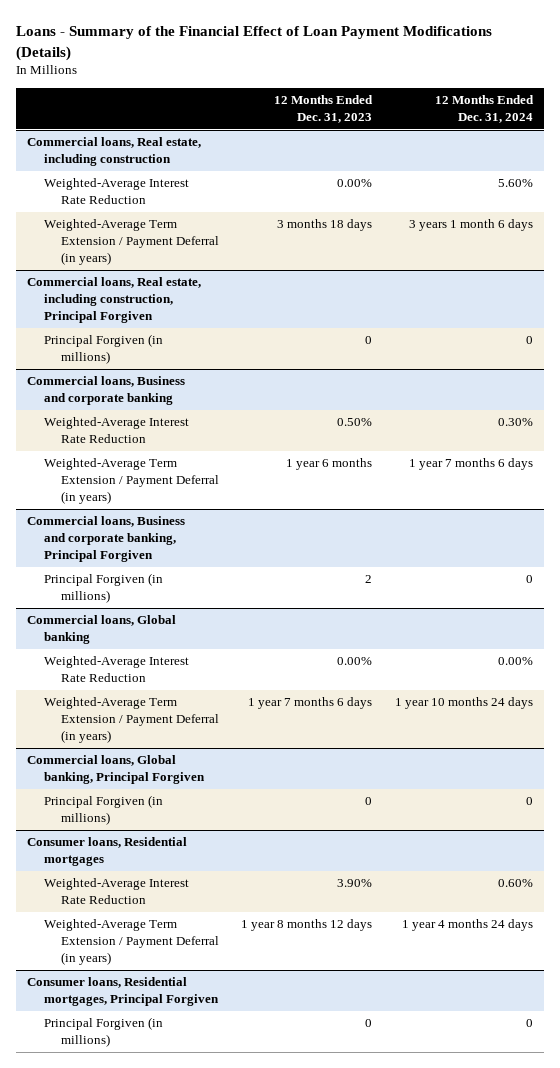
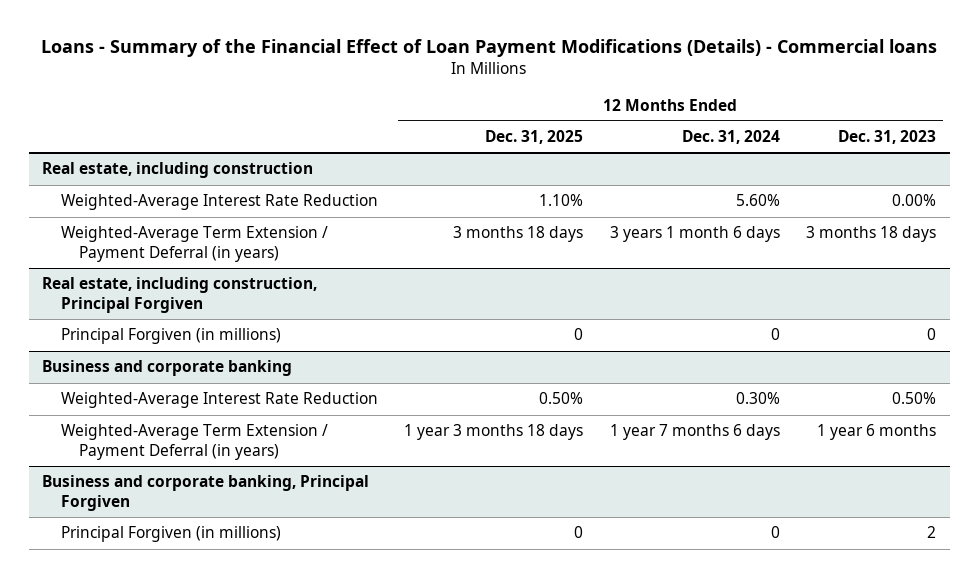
- Loans - Summary of the Financial Effect of Loan Payment Modifications (Details)
+ Loans - Summary of the Financial Effect of Loan Payment Modifications (Details) - Commercial loans
- | 12 Months Ended Dec. 31, 2023 | 12 Months Ended Dec. 31, 2024
+ | 12 Months Ended Dec. 31, 2025 | 12 Months Ended Dec. 31, 2024 | 12 Months Ended Dec. 31, 2023
- Commercial loans, Real estate, including construction
+ Real estate, including construction
- Commercial loans, Real estate, including construction, Principal Forgiven
+ Real estate, including construction, Principal Forgiven
- Commercial loans, Business and corporate banking
+ Business and corporate banking
- Commercial loans, Business and corporate banking, Principal Forgiven
+ Business and corporate banking, Principal Forgiven
- Commercial loans, Global banking
- Weighted-Average Interest Rate Reduction | 0.00% | 0.00%
- Weighted-Average Term Extension / Payment Deferral (in years) | 1 year 7 months 6 days | 1 year 10 months 24 days
- Commercial loans, Global banking, Principal Forgiven
- Principal Forgiven (in millions) | 0 | 0
- Consumer loans, Residential mortgages
- Weighted-Average Interest Rate Reduction | 3.90% | 0.60%
- Weighted-Average Term Extension / Payment Deferral (in years) | 1 year 8 months 12 days | 1 year 4 months 24 days
- Consumer loans, Residential mortgages, Principal Forgiven
- Principal Forgiven (in millions) | 0 | 0

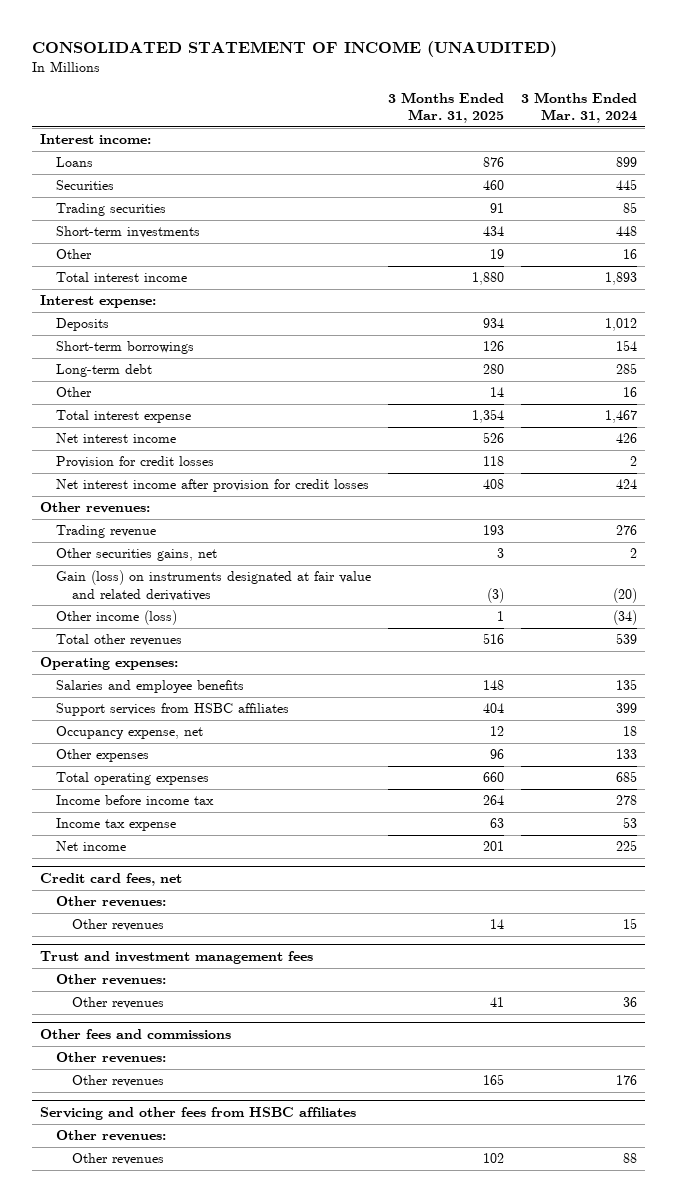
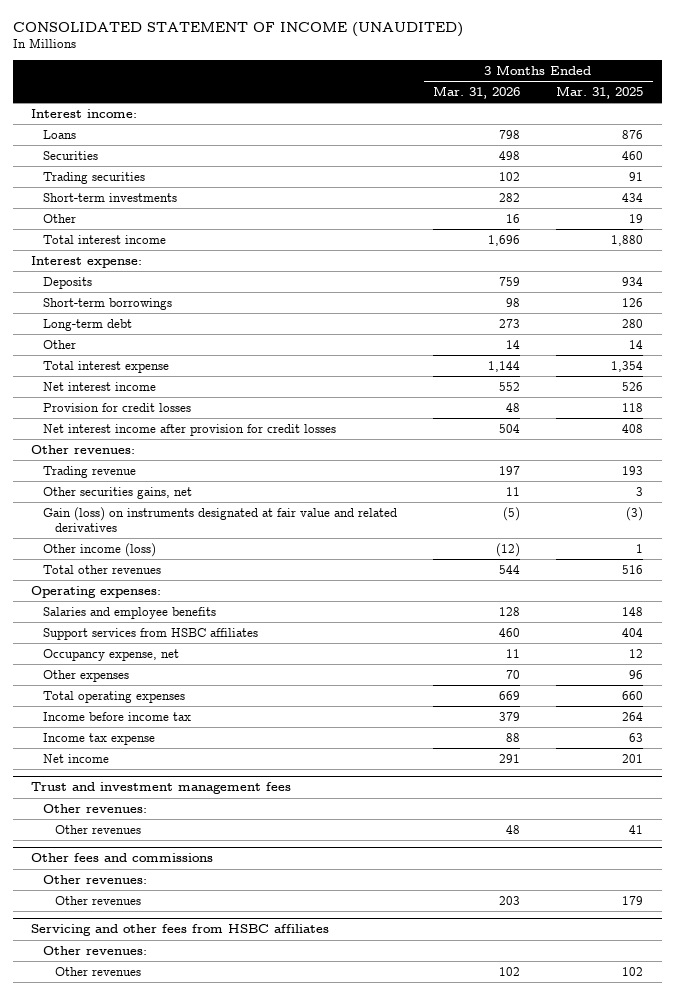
- | 3 Months Ended Mar. 31, 2025 | 3 Months Ended Mar. 31, 2024
+ | 3 Months Ended Mar. 31, 2026 | 3 Months Ended Mar. 31, 2025
- Credit card fees, net
- Other revenues:
- Other revenues | 14 | 15
@ Other fees and commissions
- Other revenues | 165 | 176
+ Other revenues | 203 | 179

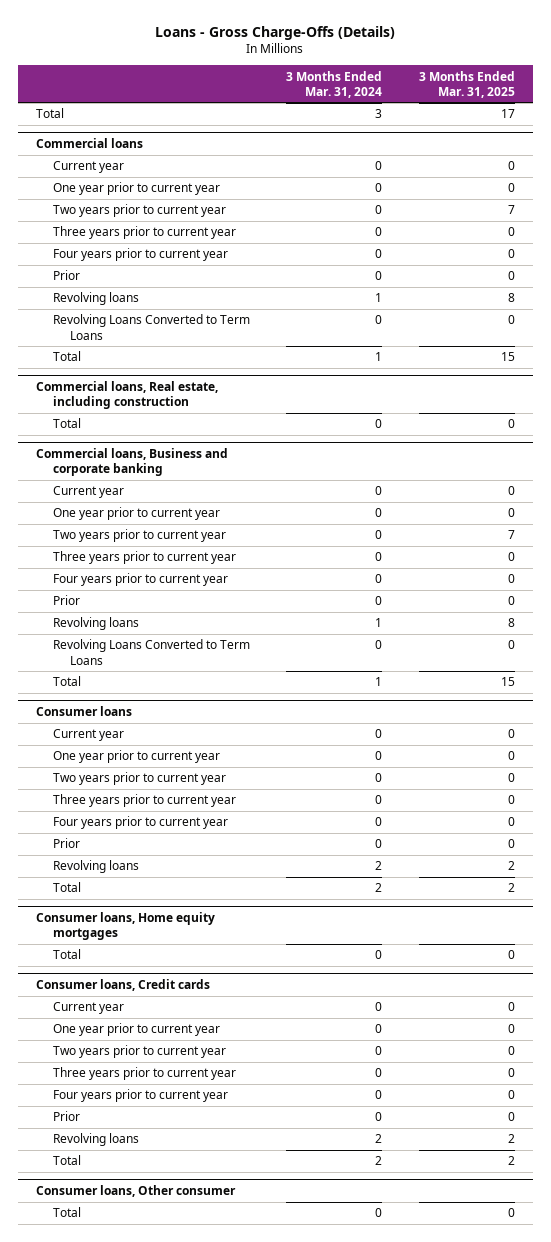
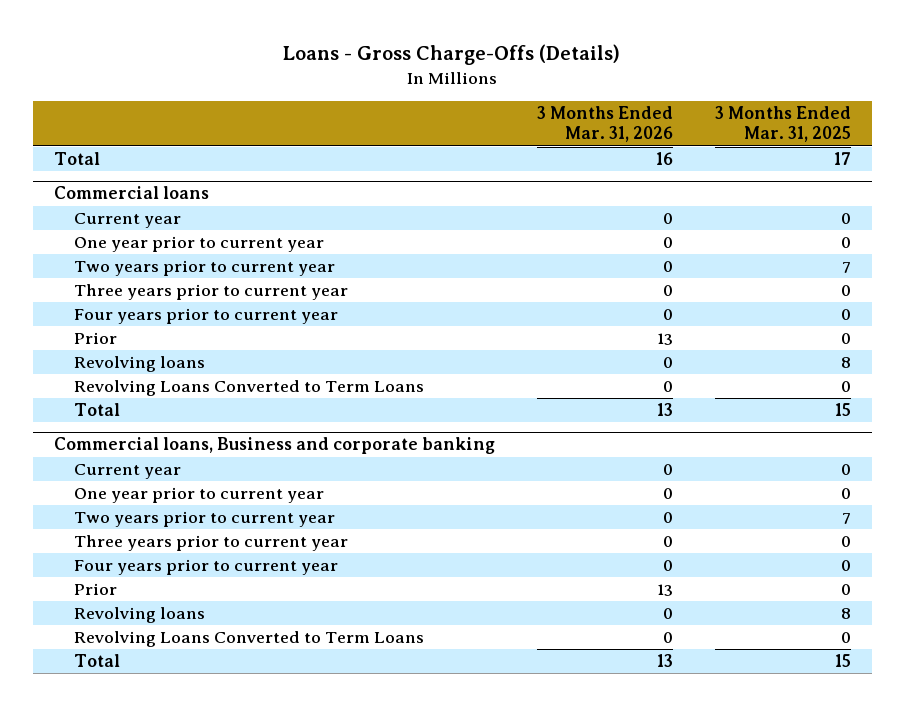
- | 3 Months Ended Mar. 31, 2024 | 3 Months Ended Mar. 31, 2025
+ | 3 Months Ended Mar. 31, 2026 | 3 Months Ended Mar. 31, 2025
- Commercial loans, Real estate, including construction
- Total | 0 | 0
- Consumer loans
- Current year | 0 | 0
- One year prior to current year | 0 | 0
- Two years prior to current year | 0 | 0
- Three years prior to current year | 0 | 0
- Four years prior to current year | 0 | 0
- Prior | 0 | 0
- Revolving loans | 2 | 2
- Total | 2 | 2
- Consumer loans, Home equity mortgages
- Total | 0 | 0
- Consumer loans, Credit cards
- Current year | 0 | 0
- One year prior to current year | 0 | 0
- Two years prior to current year | 0 | 0
- Three years prior to current year | 0 | 0
- Four years prior to current year | 0 | 0
- Prior | 0 | 0
- Revolving loans | 2 | 2
- Total | 2 | 2
- Consumer loans, Other consumer
- Total | 0 | 0

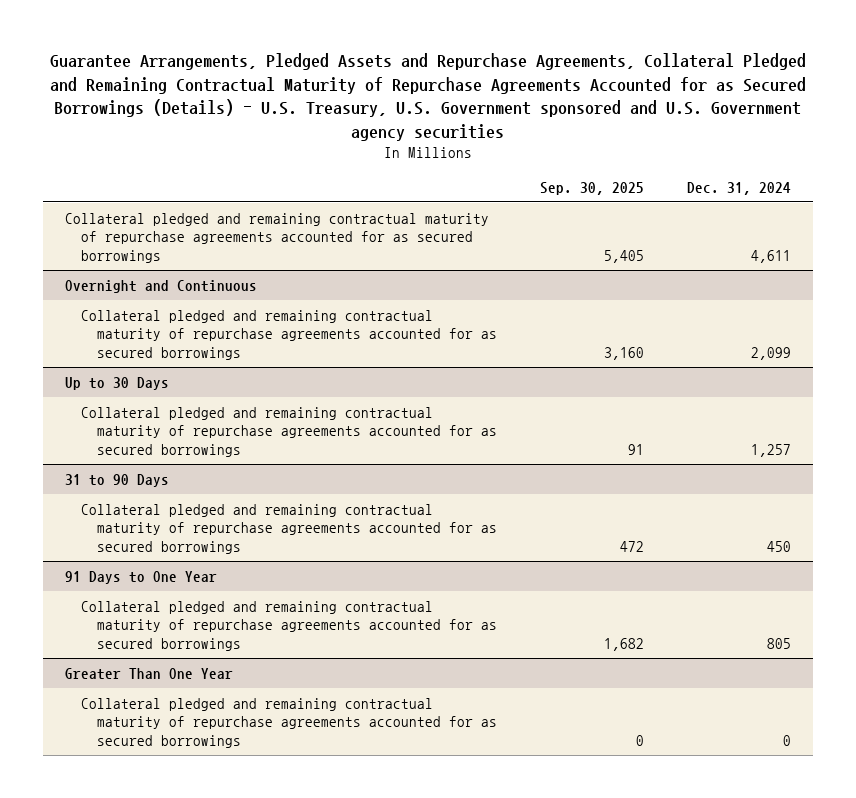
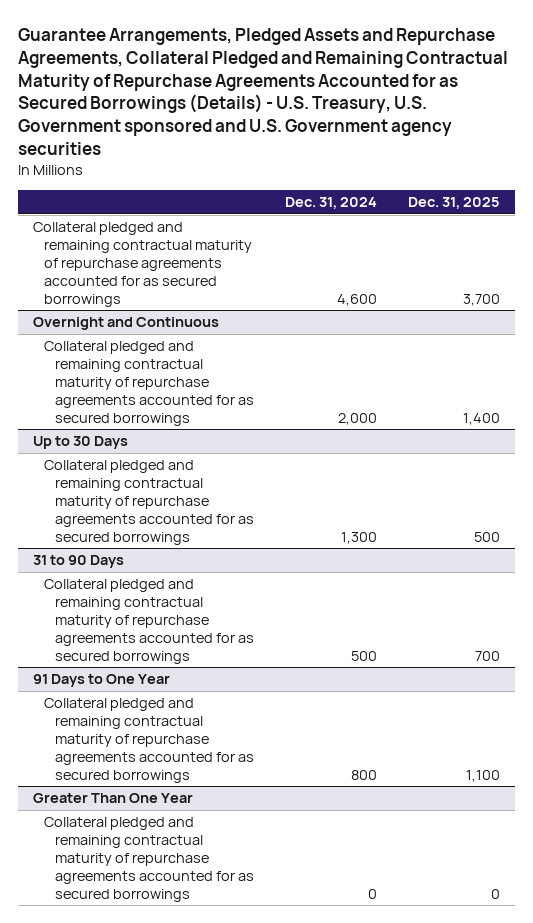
- | Sep. 30, 2025 | Dec. 31, 2024
+ | Dec. 31, 2024 | Dec. 31, 2025
- Collateral pledged and remaining contractual maturity of repurchase agreements accounted for as secured borrowings | 5,405 | 4,611
+ Collateral pledged and remaining contractual maturity of repurchase agreements accounted for as secured borrowings | 4,600 | 3,700
@ Overnight and Continuous
- Collateral pledged and remaining contractual maturity of repurchase agreements accounted for as secured borrowings | 3,160 | 2,099
+ Collateral pledged and remaining contractual maturity of repurchase agreements accounted for as secured borrowings | 2,000 | 1,400
@ Up to 30 Days
- Collateral pledged and remaining contractual maturity of repurchase agreements accounted for as secured borrowings | 91 | 1,257
+ Collateral pledged and remaining contractual maturity of repurchase agreements accounted for as secured borrowings | 1,300 | 500
@ 31 to 90 Days
- Collateral pledged and remaining contractual maturity of repurchase agreements accounted for as secured borrowings | 472 | 450
+ Collateral pledged and remaining contractual maturity of repurchase agreements accounted for as secured borrowings | 500 | 700
@ 91 Days to One Year
- Collateral pledged and remaining contractual maturity of repurchase agreements accounted for as secured borrowings | 1,682 | 805
+ Collateral pledged and remaining contractual maturity of repurchase agreements accounted for as secured borrowings | 800 | 1,100

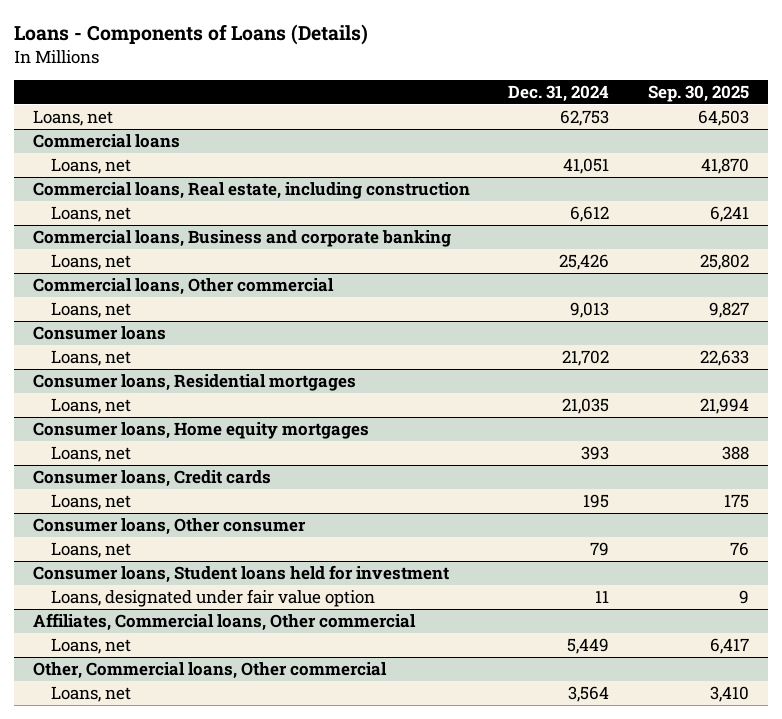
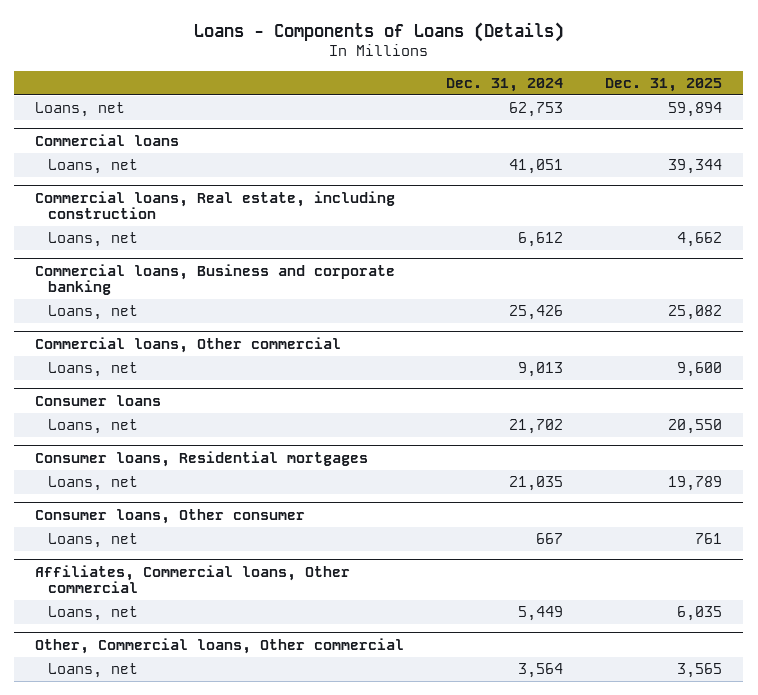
- | Dec. 31, 2024 | Sep. 30, 2025
+ | Dec. 31, 2024 | Dec. 31, 2025
- Consumer loans, Home equity mortgages
- Loans, net | 393 | 388
- Consumer loans, Credit cards
- Loans, net | 195 | 175
@ Consumer loans, Other consumer
- Loans, net | 79 | 76
- Consumer loans, Student loans held for investment
- Loans, designated under fair value option | 11 | 9
@ Consumer loans, Other consumer
+ Loans, net | 667 | 761

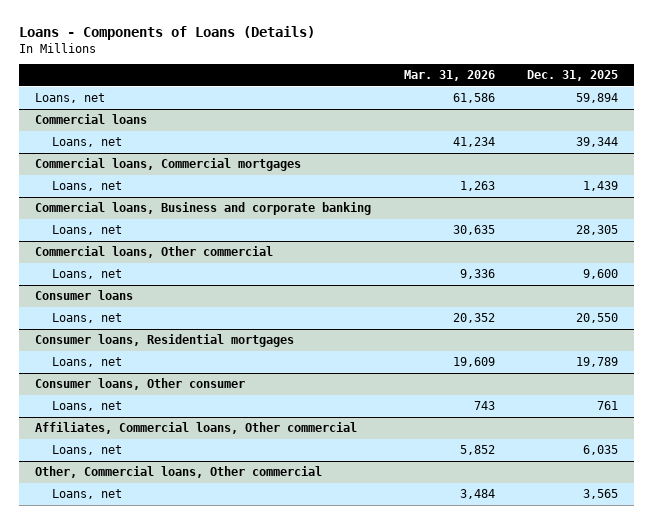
- | Dec. 31, 2024 | Dec. 31, 2025
+ | Mar. 31, 2026 | Dec. 31, 2025
- Commercial loans, Real estate, including construction
- Loans, net | 6,612 | 4,662
+ Commercial loans, Commercial mortgages
+ Loans, net | 1,263 | 1,439
@ Commercial loans, Business and corporate banking
- Loans, net | 25,426 | 25,082
+ Loans, net | 30,635 | 28,305

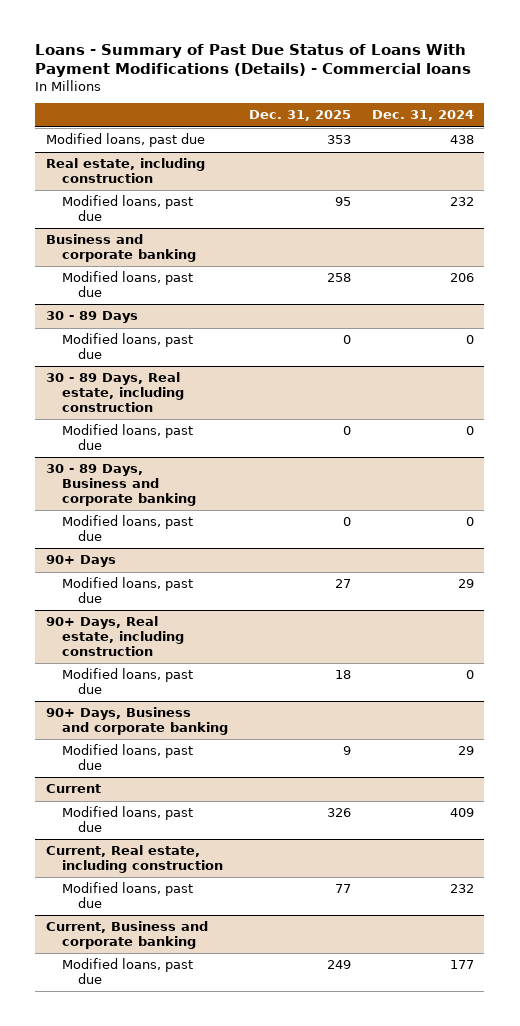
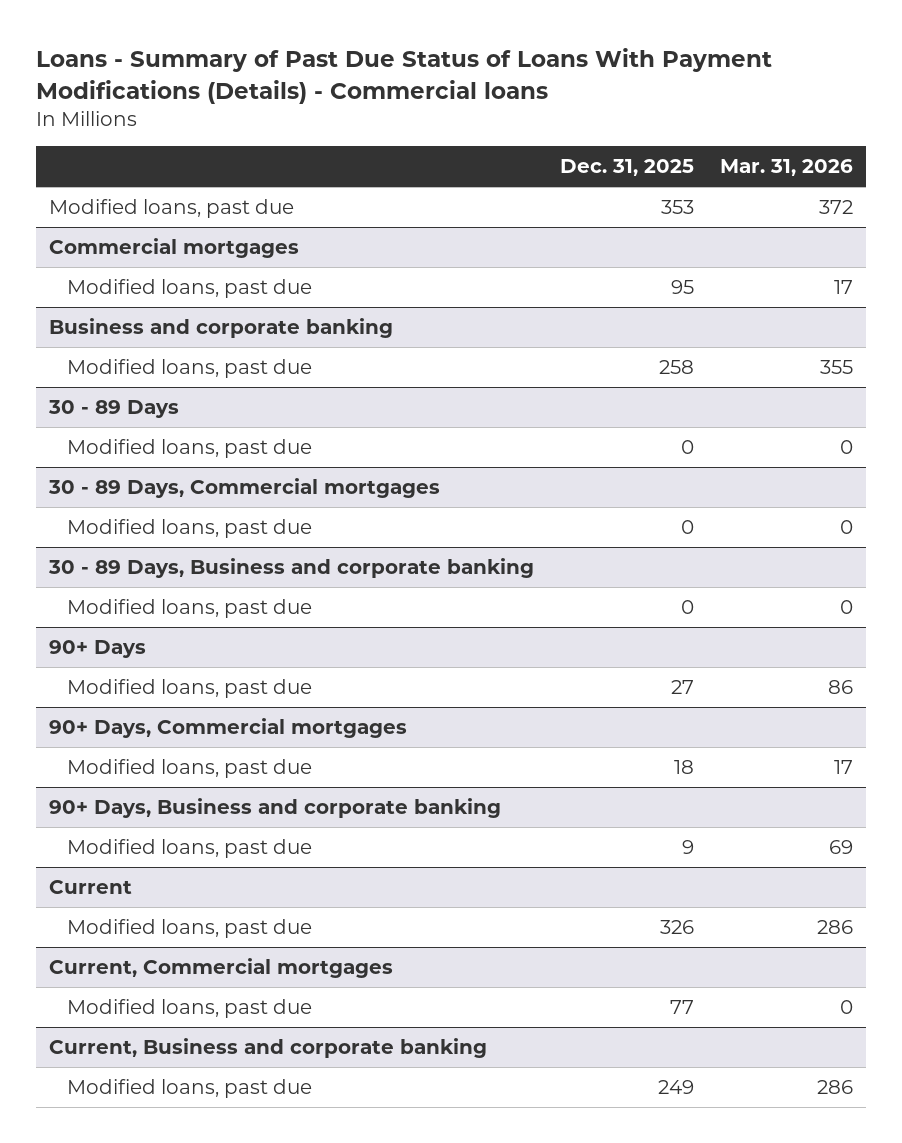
- | Dec. 31, 2025 | Dec. 31, 2024
+ | Dec. 31, 2025 | Mar. 31, 2026
- Real estate, including construction
+ Commercial mortgages
- 30 - 89 Days, Real estate, including construction
+ 30 - 89 Days, Commercial mortgages
- 90+ Days, Real estate, including construction
+ 90+ Days, Commercial mortgages
- Current, Real estate, including construction
+ Current, Commercial mortgages

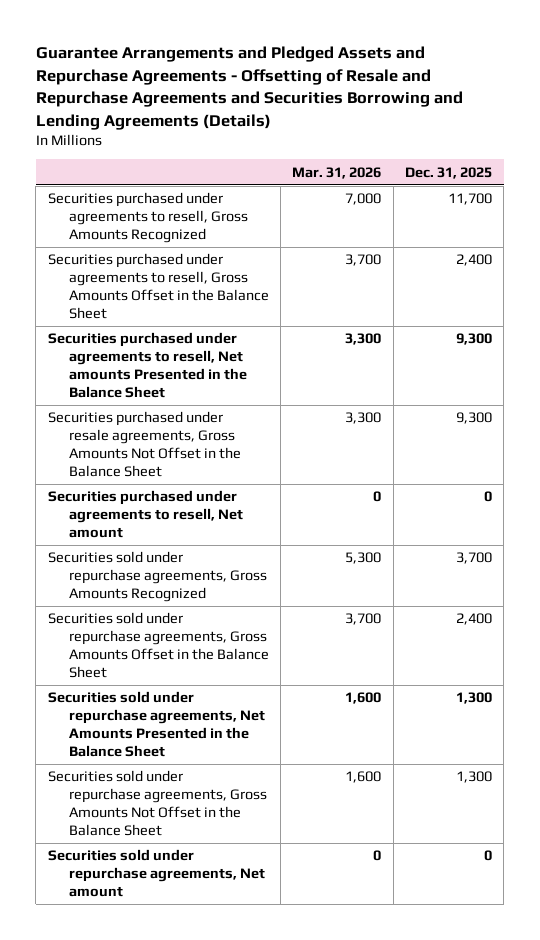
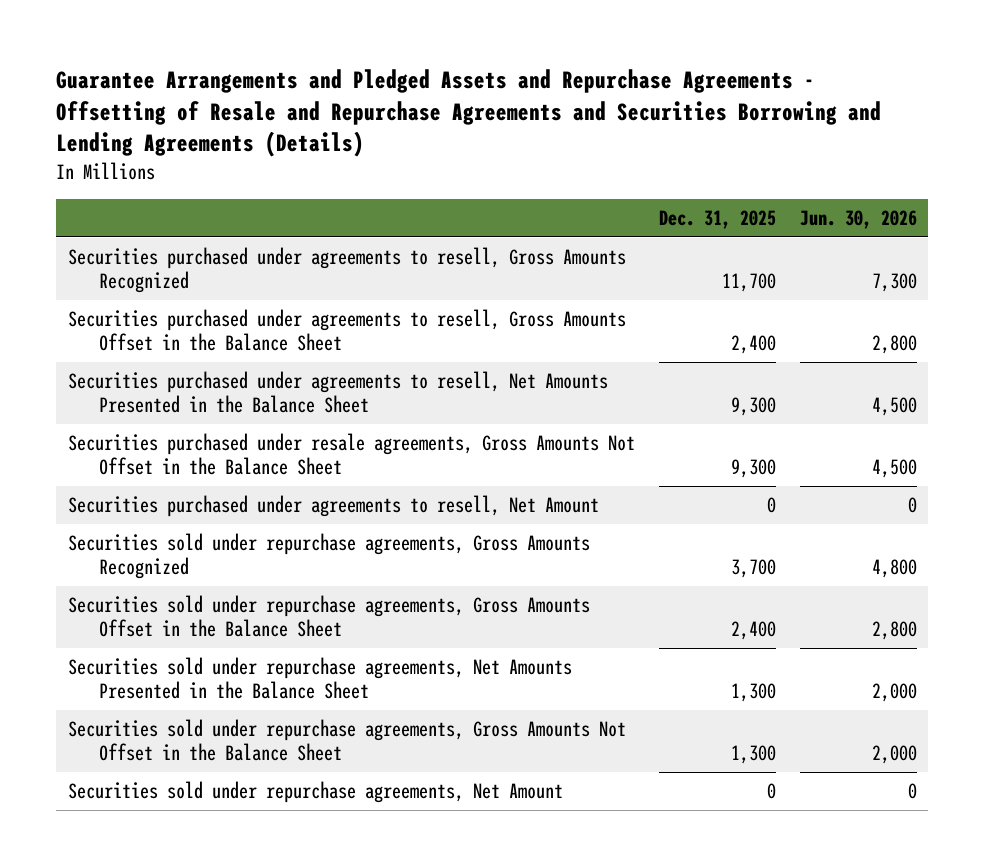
- | Mar. 31, 2026 | Dec. 31, 2025
+ | Dec. 31, 2025 | Jun. 30, 2026
- Securities purchased under agreements to resell, Net amounts Presented in the Balance Sheet | 3,300 | 9,300
+ Securities purchased under agreements to resell, Net Amounts Presented in the Balance Sheet | 9,300 | 4,500
- Securities purchased under agreements to resell, Net amount | 0 | 0
+ Securities purchased under agreements to resell, Net Amount | 0 | 0
- Securities sold under repurchase agreements, Net amount | 0 | 0
+ Securities sold under repurchase agreements, Net Amount | 0 | 0

